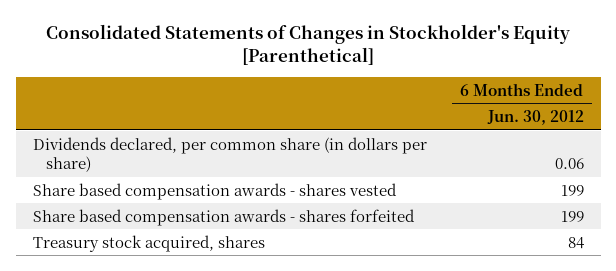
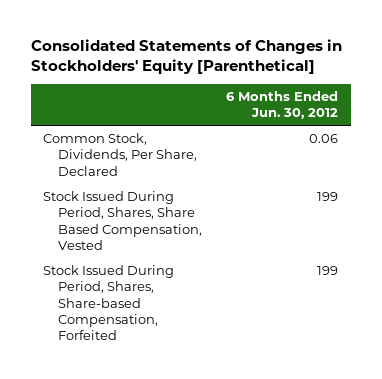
- Consolidated Statements of Changes in Stockholder's Equity [Parenthetical]
+ Consolidated Statements of Changes in Stockholders' Equity [Parenthetical]
- Dividends declared, per common share (in dollars per share) | 0.06
- Share based compensation awards - shares vested | 199
- Share based compensation awards - shares forfeited | 199
- Treasury stock acquired, shares | 84
+ Common Stock, Dividends, Per Share, Declared | 0.06
+ Stock Issued During Period, Shares, Share Based Compensation, Vested | 199
+ Stock Issued During Period, Shares, Share-based Compensation, Forfeited | 199

